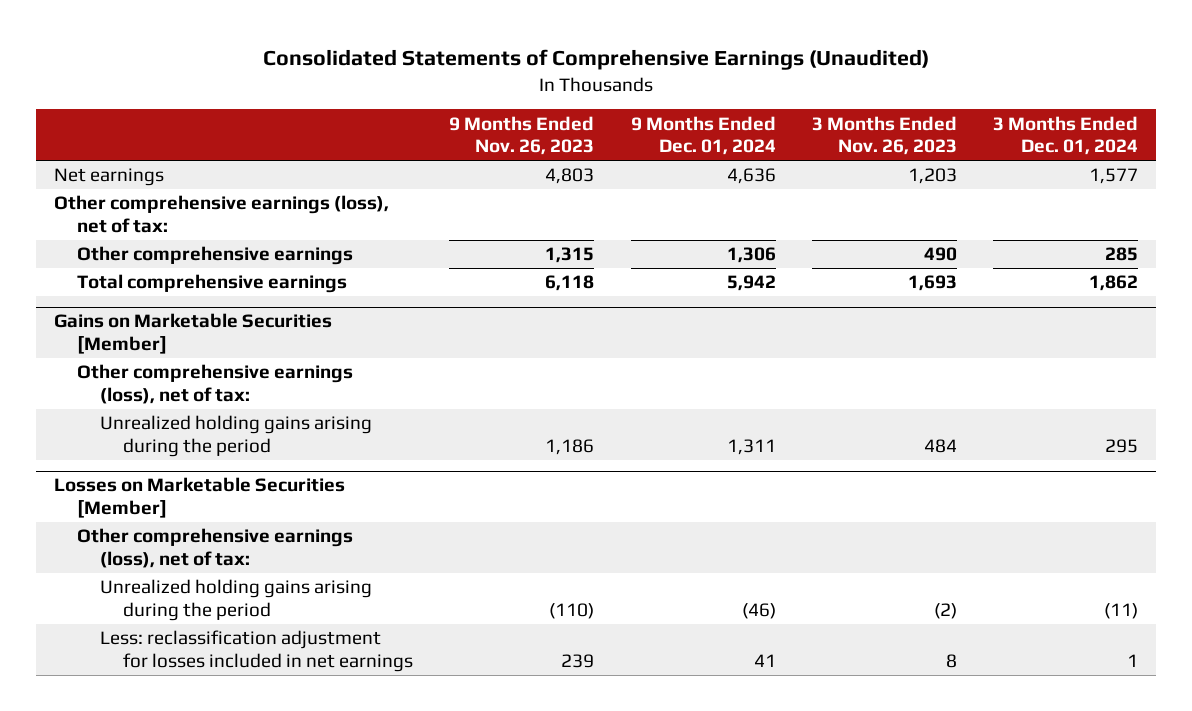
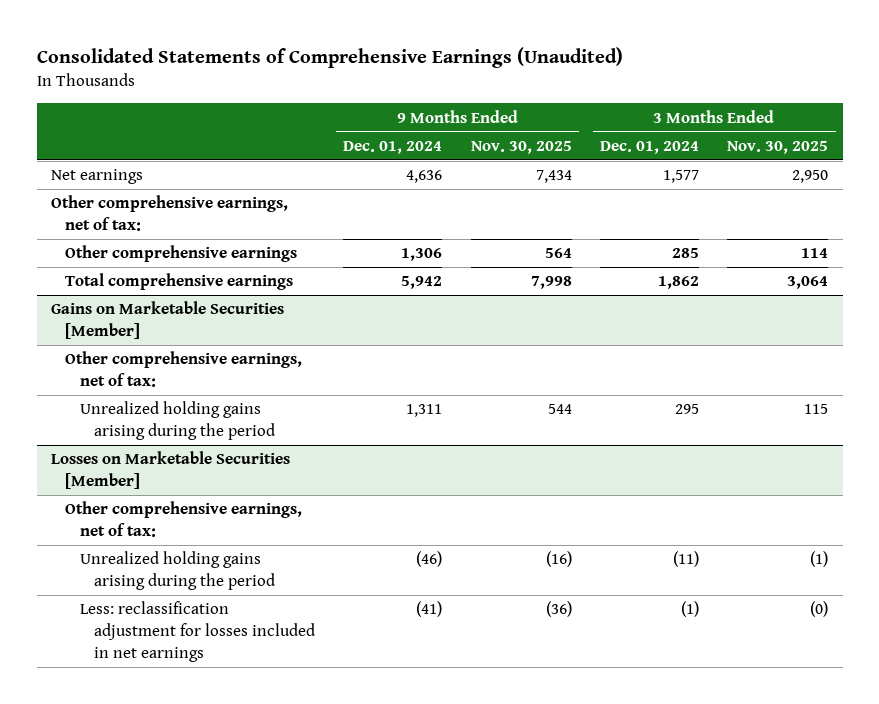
- | 9 Months Ended Nov. 26, 2023 | 9 Months Ended Dec. 01, 2024 | 3 Months Ended Nov. 26, 2023 | 3 Months Ended Dec. 01, 2024
+ | 9 Months Ended Dec. 01, 2024 | 9 Months Ended Nov. 30, 2025 | 3 Months Ended Dec. 01, 2024 | 3 Months Ended Nov. 30, 2025
- Other comprehensive earnings (loss), net of tax:
+ Other comprehensive earnings, net of tax:
@ Gains on Marketable Securities [Member]
- Other comprehensive earnings (loss), net of tax:
+ Other comprehensive earnings, net of tax:
@ Losses on Marketable Securities [Member]
- Other comprehensive earnings (loss), net of tax:
+ Other comprehensive earnings, net of tax:
- Less: reclassification adjustment for losses included in net earnings | 239 | 41 | 8 | 1
+ Less: reclassification adjustment for losses included in net earnings | (41) | (36) | (1) | (0)

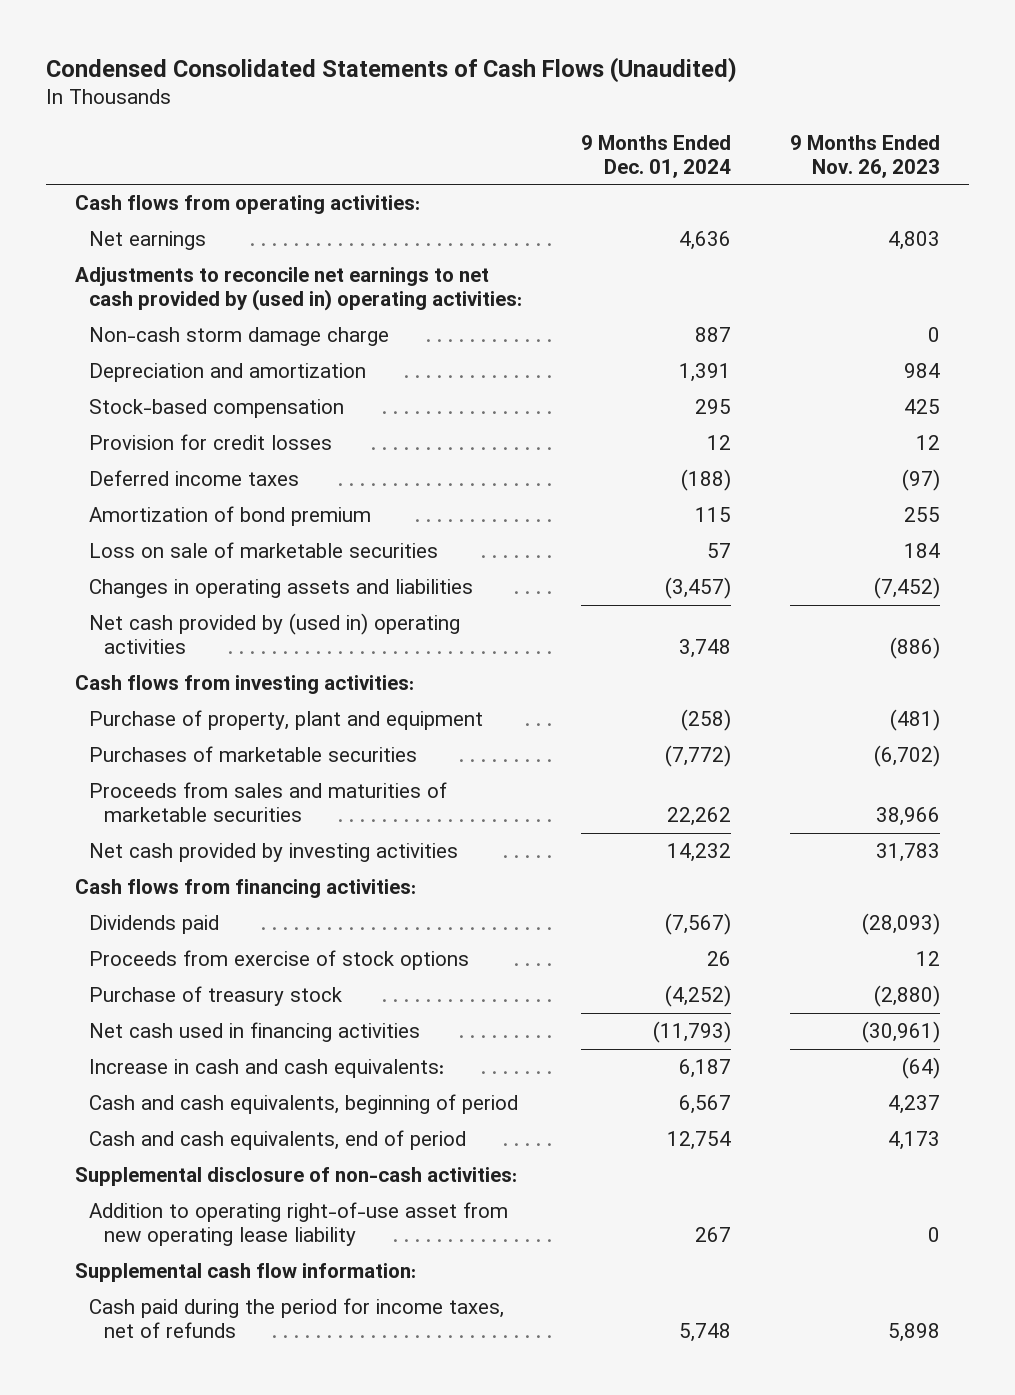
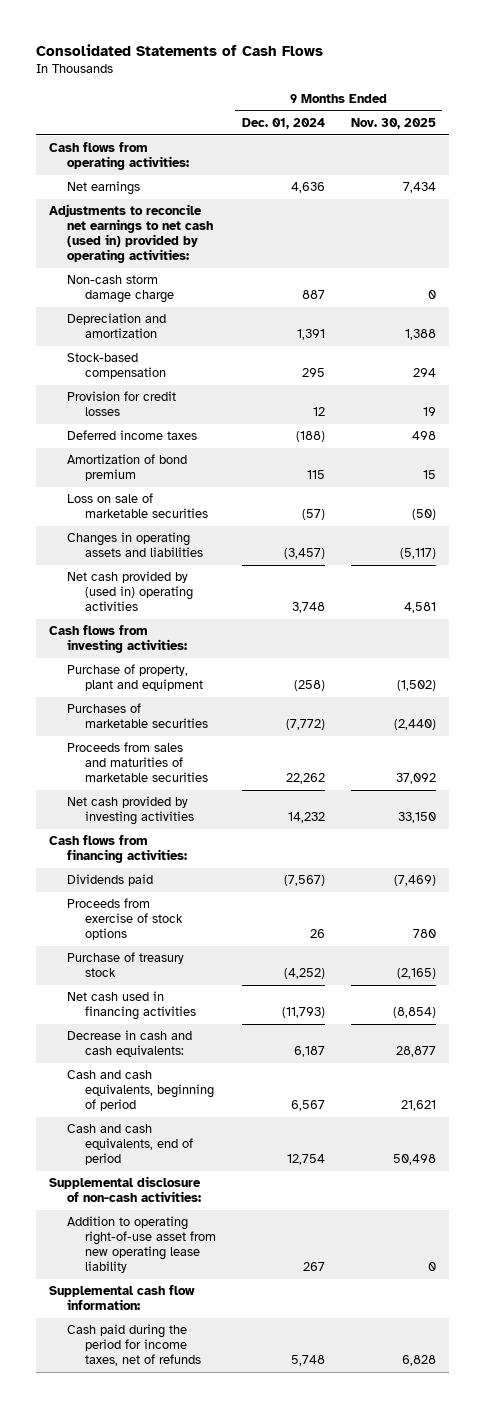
- Condensed Consolidated Statements of Cash Flows (Unaudited)
+ Consolidated Statements of Cash Flows
- | 9 Months Ended Dec. 01, 2024 | 9 Months Ended Nov. 26, 2023
+ | 9 Months Ended Dec. 01, 2024 | 9 Months Ended Nov. 30, 2025
- Adjustments to reconcile net earnings to net cash provided by (used in) operating activities:
+ Adjustments to reconcile net earnings to net cash (used in) provided by operating activities:
- Loss on sale of marketable securities | 57 | 184
+ Loss on sale of marketable securities | (57) | (50)
- Increase in cash and cash equivalents: | 6,187 | (64)
+ Decrease in cash and cash equivalents: | 6,187 | 28,877

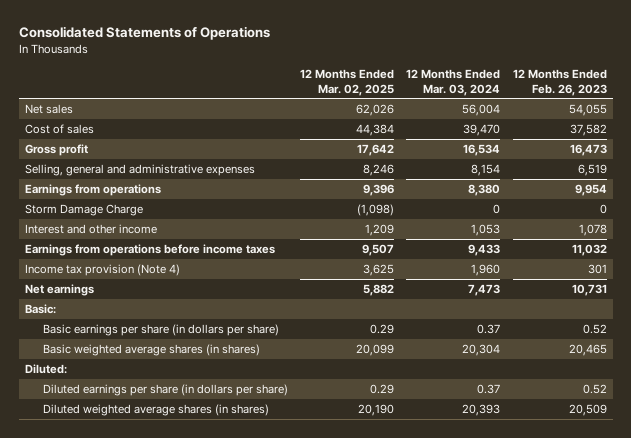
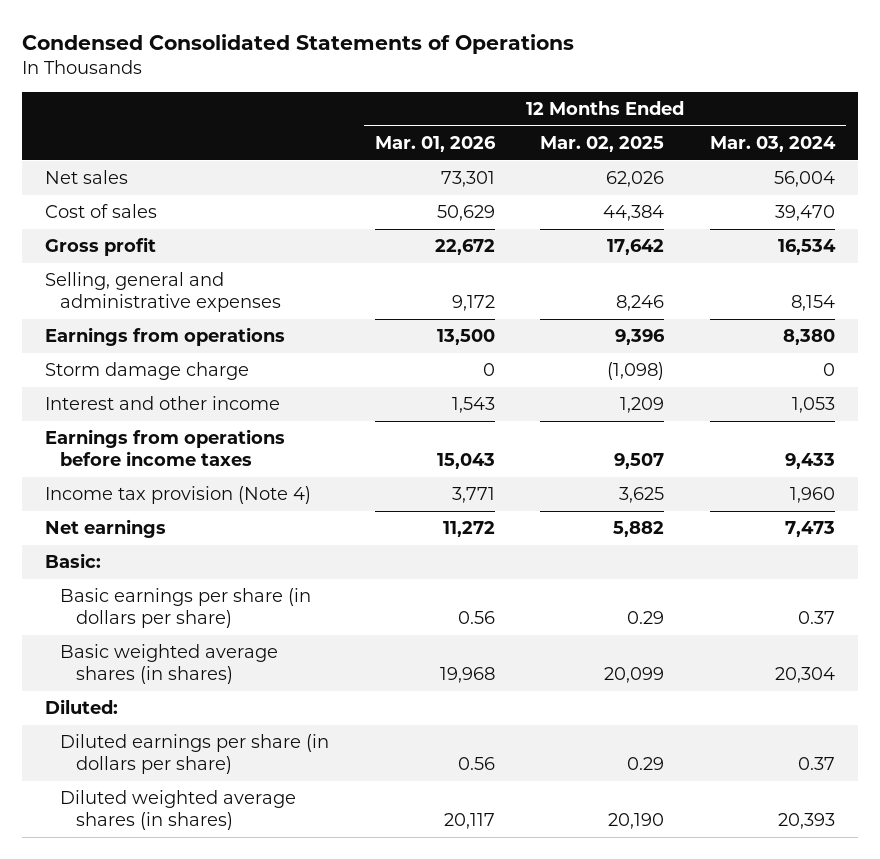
- Consolidated Statements of Operations
+ Condensed Consolidated Statements of Operations
- | 12 Months Ended Mar. 02, 2025 | 12 Months Ended Mar. 03, 2024 | 12 Months Ended Feb. 26, 2023
+ | 12 Months Ended Mar. 01, 2026 | 12 Months Ended Mar. 02, 2025 | 12 Months Ended Mar. 03, 2024
- Storm Damage Charge | (1,098) | 0 | 0
+ Storm damage charge | 0 | (1,098) | 0

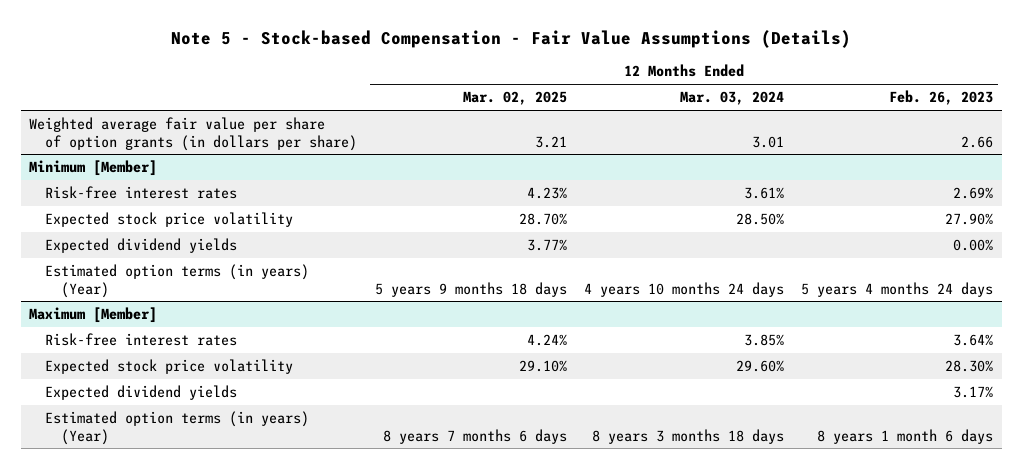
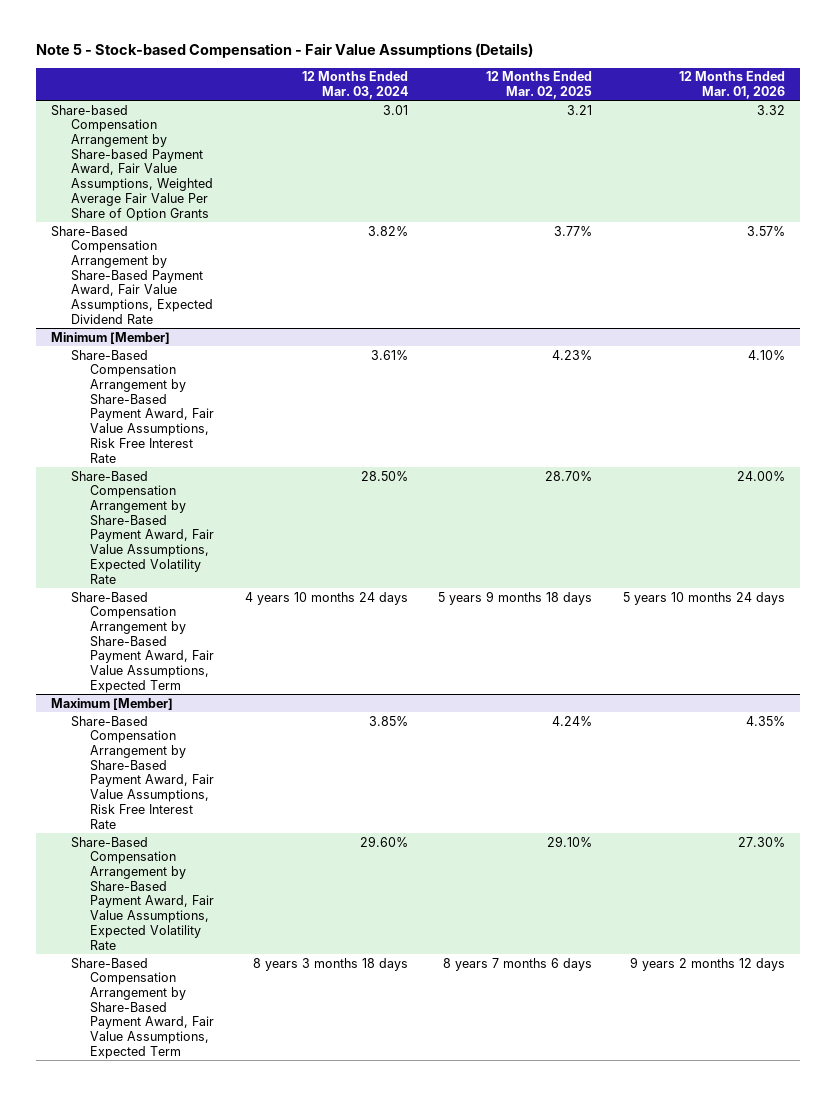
- | 12 Months Ended Mar. 02, 2025 | 12 Months Ended Mar. 03, 2024 | 12 Months Ended Feb. 26, 2023
+ | 12 Months Ended Mar. 03, 2024 | 12 Months Ended Mar. 02, 2025 | 12 Months Ended Mar. 01, 2026
- Weighted average fair value per share of option grants (in dollars per share) | 3.21 | 3.01 | 2.66
+ Share-based Compensation Arrangement by Share-based Payment Award, Fair Value Assumptions, Weighted Average Fair Value Per Share of Option Grants | 3.01 | 3.21 | 3.32
+ Share-Based Compensation Arrangement by Share-Based Payment Award, Fair Value Assumptions, Expected Dividend Rate | 3.82% | 3.77% | 3.57%
@ Minimum [Member]
- Risk-free interest rates | 4.23% | 3.61% | 2.69%
- Expected stock price volatility | 28.70% | 28.50% | 27.90%
- Expected dividend yields | 3.77% | | 0.00%
- Estimated option terms (in years) (Year) | 5 years 9 months 18 days | 4 years 10 months 24 days | 5 years 4 months 24 days
+ Share-Based Compensation Arrangement by Share-Based Payment Award, Fair Value Assumptions, Risk Free Interest Rate | 3.61% | 4.23% | 4.10%
+ Share-Based Compensation Arrangement by Share-Based Payment Award, Fair Value Assumptions, Expected Volatility Rate | 28.50% | 28.70% | 24.00%
+ Share-Based Compensation Arrangement by Share-Based Payment Award, Fair Value Assumptions, Expected Term | 4 years 10 months 24 days | 5 years 9 months 18 days | 5 years 10 months 24 days
@ Maximum [Member]
- Risk-free interest rates | 4.24% | 3.85% | 3.64%
- Expected stock price volatility | 29.10% | 29.60% | 28.30%
- Expected dividend yields | | | 3.17%
- Estimated option terms (in years) (Year) | 8 years 7 months 6 days | 8 years 3 months 18 days | 8 years 1 month 6 days
+ Share-Based Compensation Arrangement by Share-Based Payment Award, Fair Value Assumptions, Risk Free Interest Rate | 3.85% | 4.24% | 4.35%
+ Share-Based Compensation Arrangement by Share-Based Payment Award, Fair Value Assumptions, Expected Volatility Rate | 29.60% | 29.10% | 27.30%
+ Share-Based Compensation Arrangement by Share-Based Payment Award, Fair Value Assumptions, Expected Term | 8 years 3 months 18 days | 8 years 7 months 6 days | 9 years 2 months 12 days

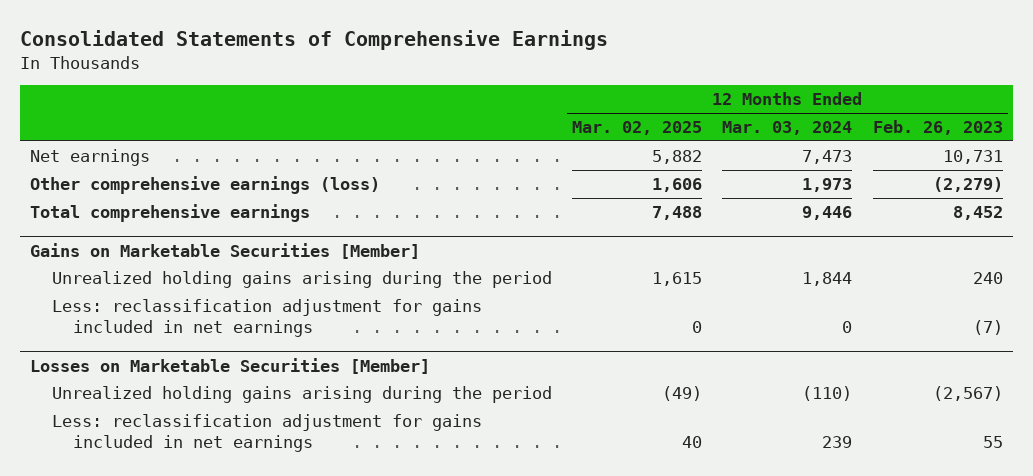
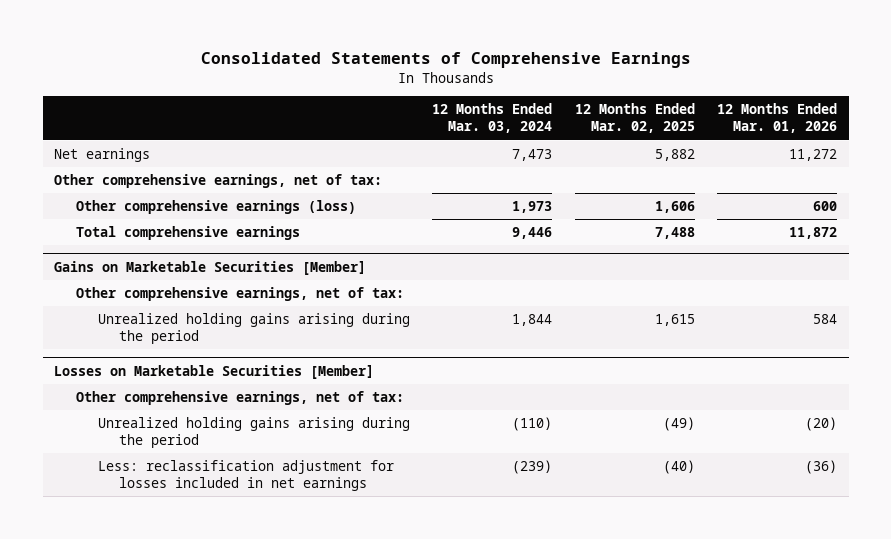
- | 12 Months Ended Mar. 02, 2025 | 12 Months Ended Mar. 03, 2024 | 12 Months Ended Feb. 26, 2023
+ | 12 Months Ended Mar. 03, 2024 | 12 Months Ended Mar. 02, 2025 | 12 Months Ended Mar. 01, 2026
+ Other comprehensive earnings, net of tax:
@ Gains on Marketable Securities [Member]
+ Other comprehensive earnings, net of tax:
- Less: reclassification adjustment for gains included in net earnings | 0 | 0 | (7)
@ Losses on Marketable Securities [Member]
+ Other comprehensive earnings, net of tax:
- Less: reclassification adjustment for gains included in net earnings | 40 | 239 | 55
+ Less: reclassification adjustment for losses included in net earnings | (239) | (40) | (36)

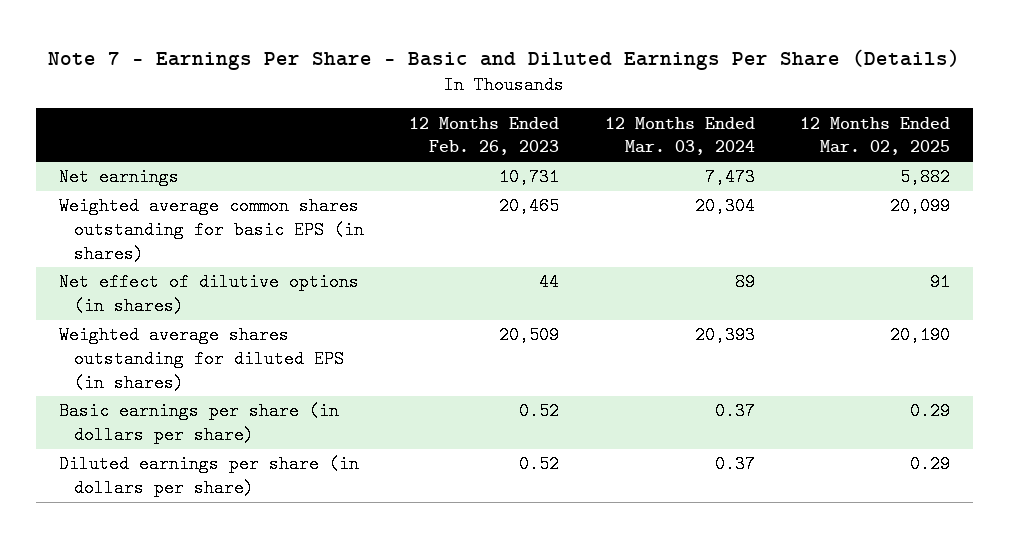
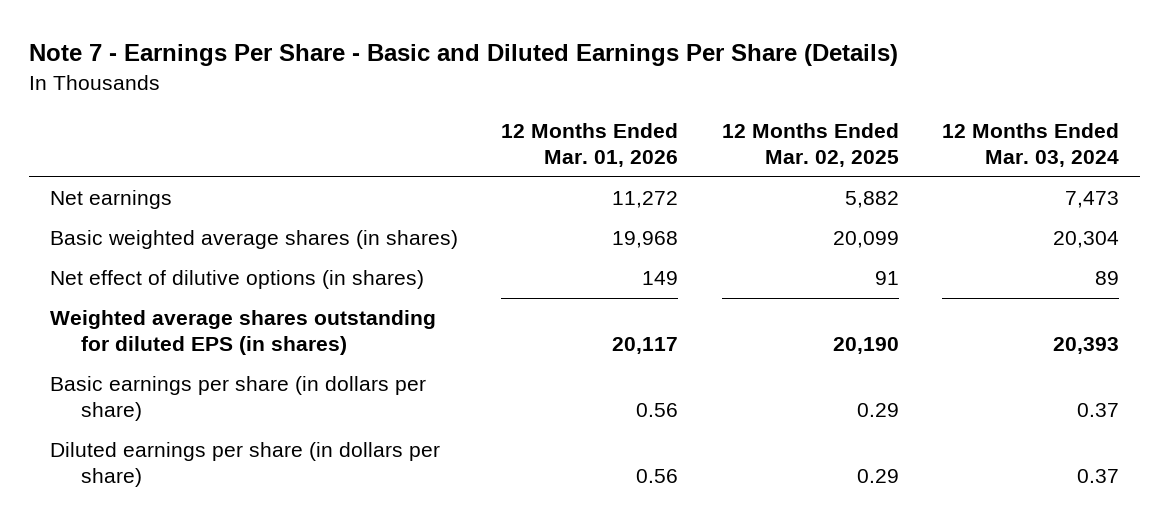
- | 12 Months Ended Feb. 26, 2023 | 12 Months Ended Mar. 03, 2024 | 12 Months Ended Mar. 02, 2025
+ | 12 Months Ended Mar. 01, 2026 | 12 Months Ended Mar. 02, 2025 | 12 Months Ended Mar. 03, 2024
- Weighted average common shares outstanding for basic EPS (in shares) | 20,465 | 20,304 | 20,099
+ Basic weighted average shares (in shares) | 19,968 | 20,099 | 20,304

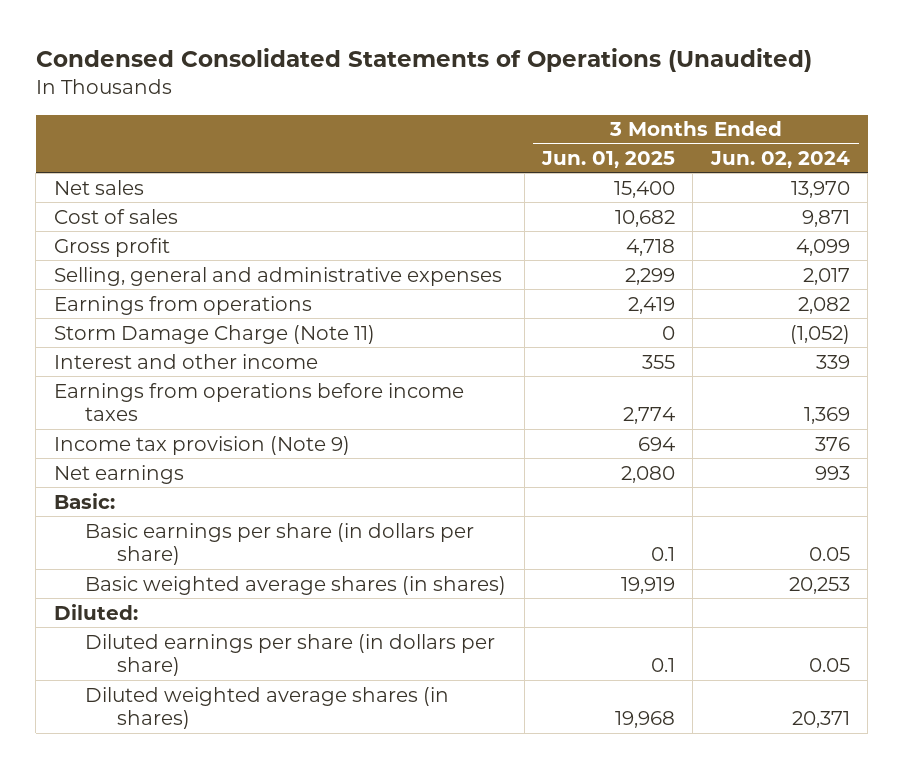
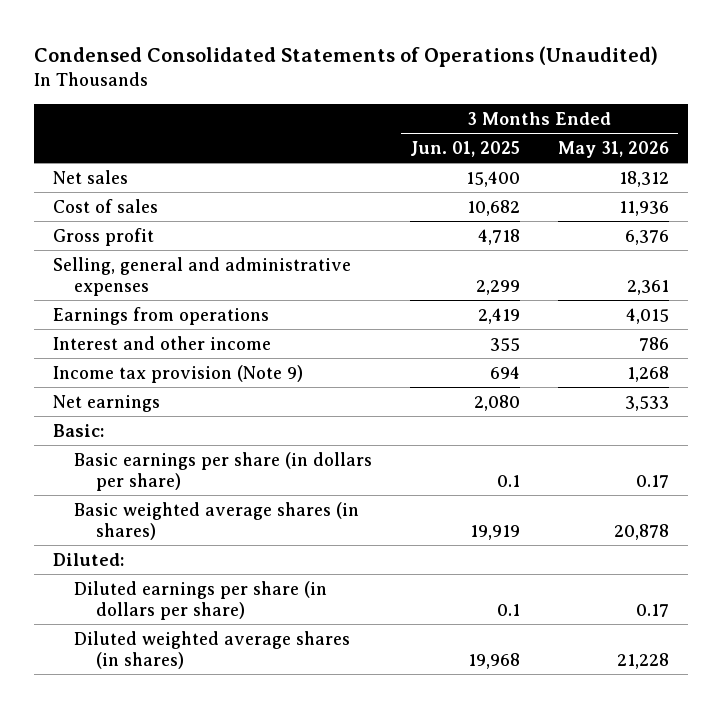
- | 3 Months Ended Jun. 01, 2025 | 3 Months Ended Jun. 02, 2024
+ | 3 Months Ended Jun. 01, 2025 | 3 Months Ended May 31, 2026
- Storm Damage Charge (Note 11) | 0 | (1,052)
- Earnings from operations before income taxes | 2,774 | 1,369

